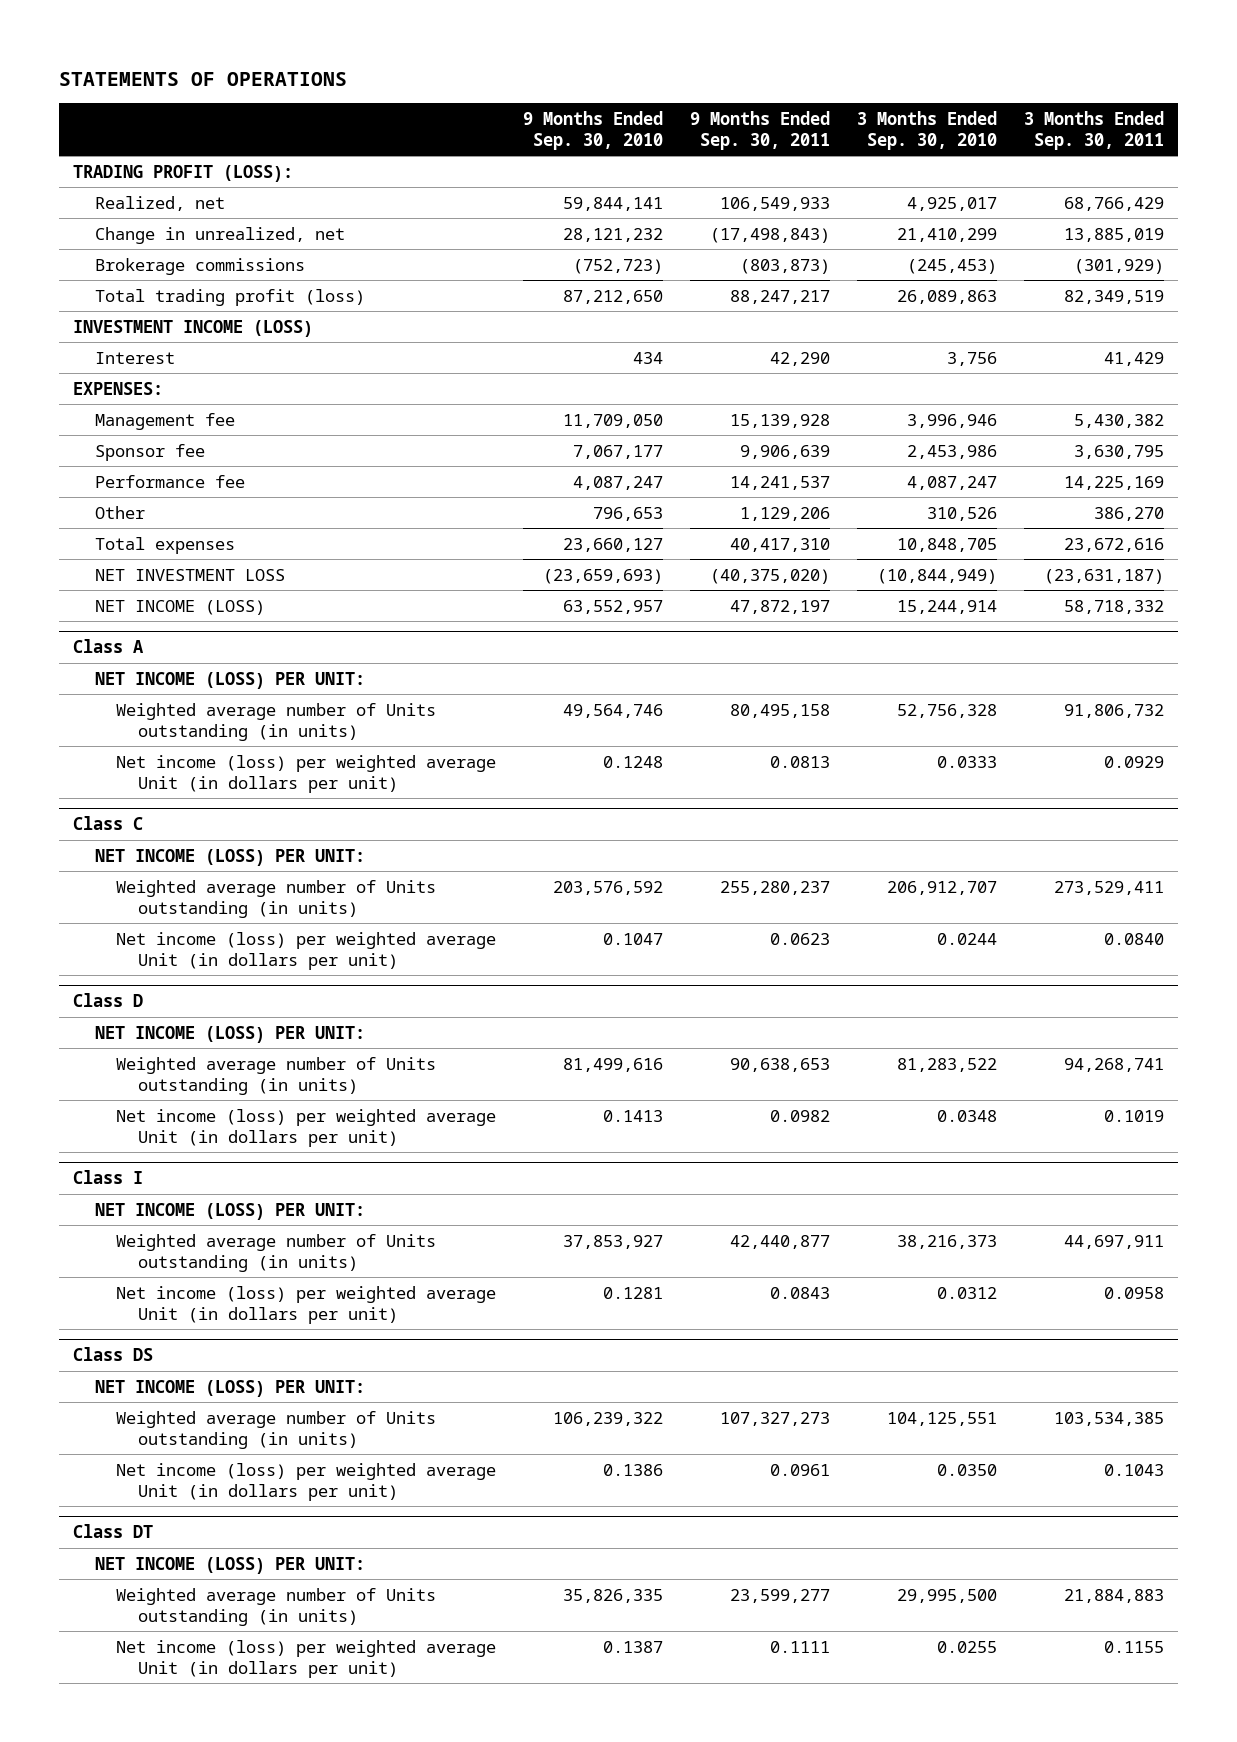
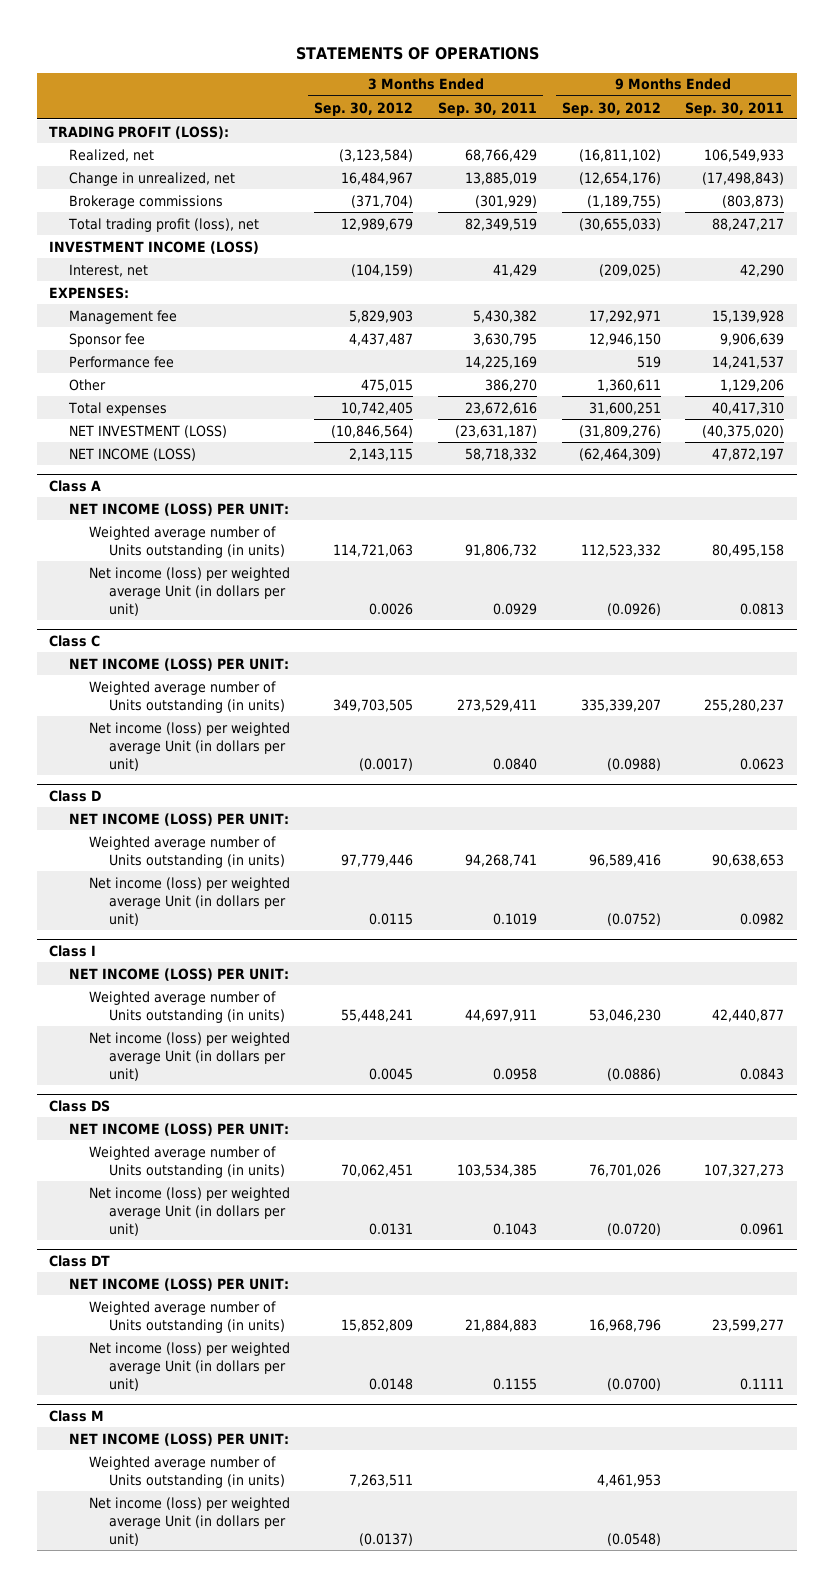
- | 9 Months Ended Sep. 30, 2010 | 9 Months Ended Sep. 30, 2011 | 3 Months Ended Sep. 30, 2010 | 3 Months Ended Sep. 30, 2011
+ | 3 Months Ended Sep. 30, 2012 | 3 Months Ended Sep. 30, 2011 | 9 Months Ended Sep. 30, 2012 | 9 Months Ended Sep. 30, 2011
- Total trading profit (loss) | 87,212,650 | 88,247,217 | 26,089,863 | 82,349,519
+ Total trading profit (loss), net | 12,989,679 | 82,349,519 | (30,655,033) | 88,247,217
- Interest | 434 | 42,290 | 3,756 | 41,429
+ Interest, net | (104,159) | 41,429 | (209,025) | 42,290
- NET INVESTMENT LOSS | (23,659,693) | (40,375,020) | (10,844,949) | (23,631,187)
+ NET INVESTMENT (LOSS) | (10,846,564) | (23,631,187) | (31,809,276) | (40,375,020)
+ Class M
+ NET INCOME (LOSS) PER UNIT:
+ Weighted average number of Units outstanding (in units) | 7,263,511 | | 4,461,953 |
+ Net income (loss) per weighted average Unit (in dollars per unit) | (0.0137) | | (0.0548) |

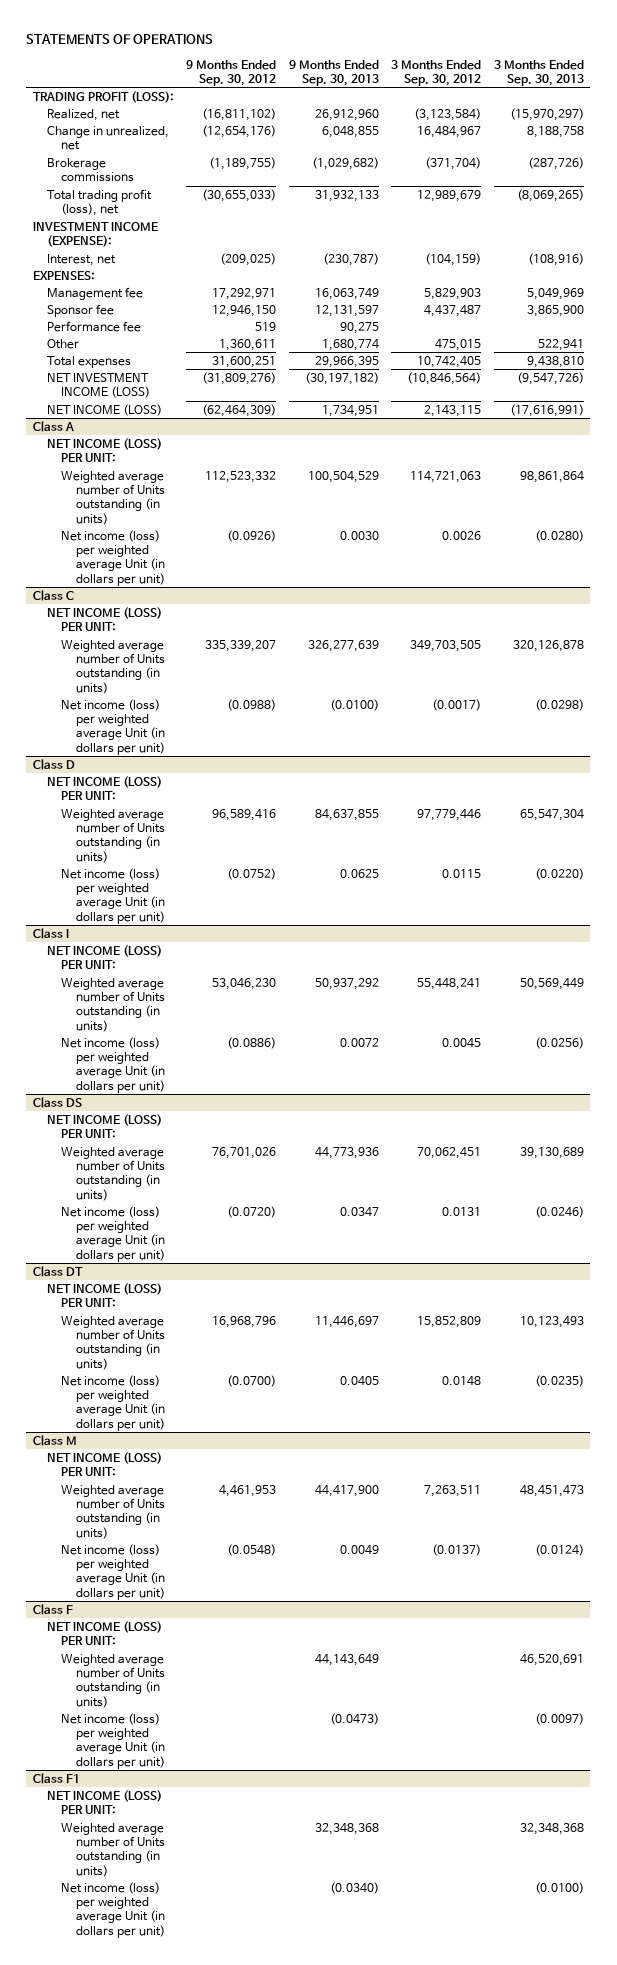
- | 3 Months Ended Sep. 30, 2012 | 3 Months Ended Sep. 30, 2011 | 9 Months Ended Sep. 30, 2012 | 9 Months Ended Sep. 30, 2011
+ | 9 Months Ended Sep. 30, 2012 | 9 Months Ended Sep. 30, 2013 | 3 Months Ended Sep. 30, 2012 | 3 Months Ended Sep. 30, 2013
- INVESTMENT INCOME (LOSS)
+ INVESTMENT INCOME (EXPENSE):
- NET INVESTMENT (LOSS) | (10,846,564) | (23,631,187) | (31,809,276) | (40,375,020)
+ NET INVESTMENT INCOME (LOSS) | (31,809,276) | (30,197,182) | (10,846,564) | (9,547,726)
+ Class F
+ NET INCOME (LOSS) PER UNIT:
+ Weighted average number of Units outstanding (in units) | | 44,143,649 | | 46,520,691
+ Net income (loss) per weighted average Unit (in dollars per unit) | | (0.0473) | | (0.0097)
+ Class F1
+ NET INCOME (LOSS) PER UNIT:
+ Weighted average number of Units outstanding (in units) | | 32,348,368 | | 32,348,368
+ Net income (loss) per weighted average Unit (in dollars per unit) | | (0.0340) | | (0.0100)

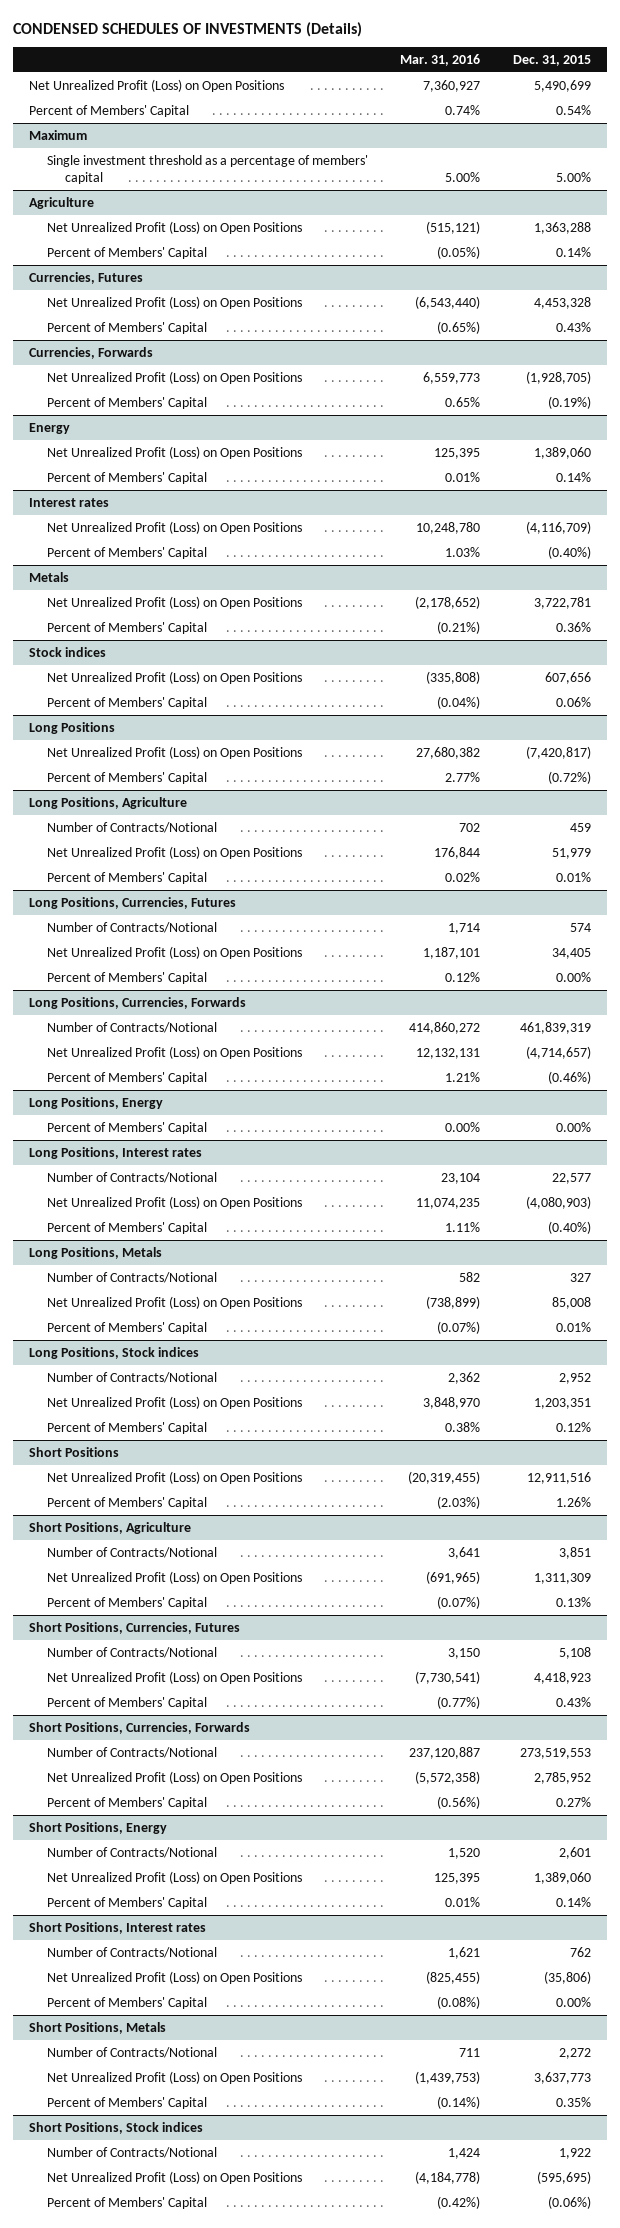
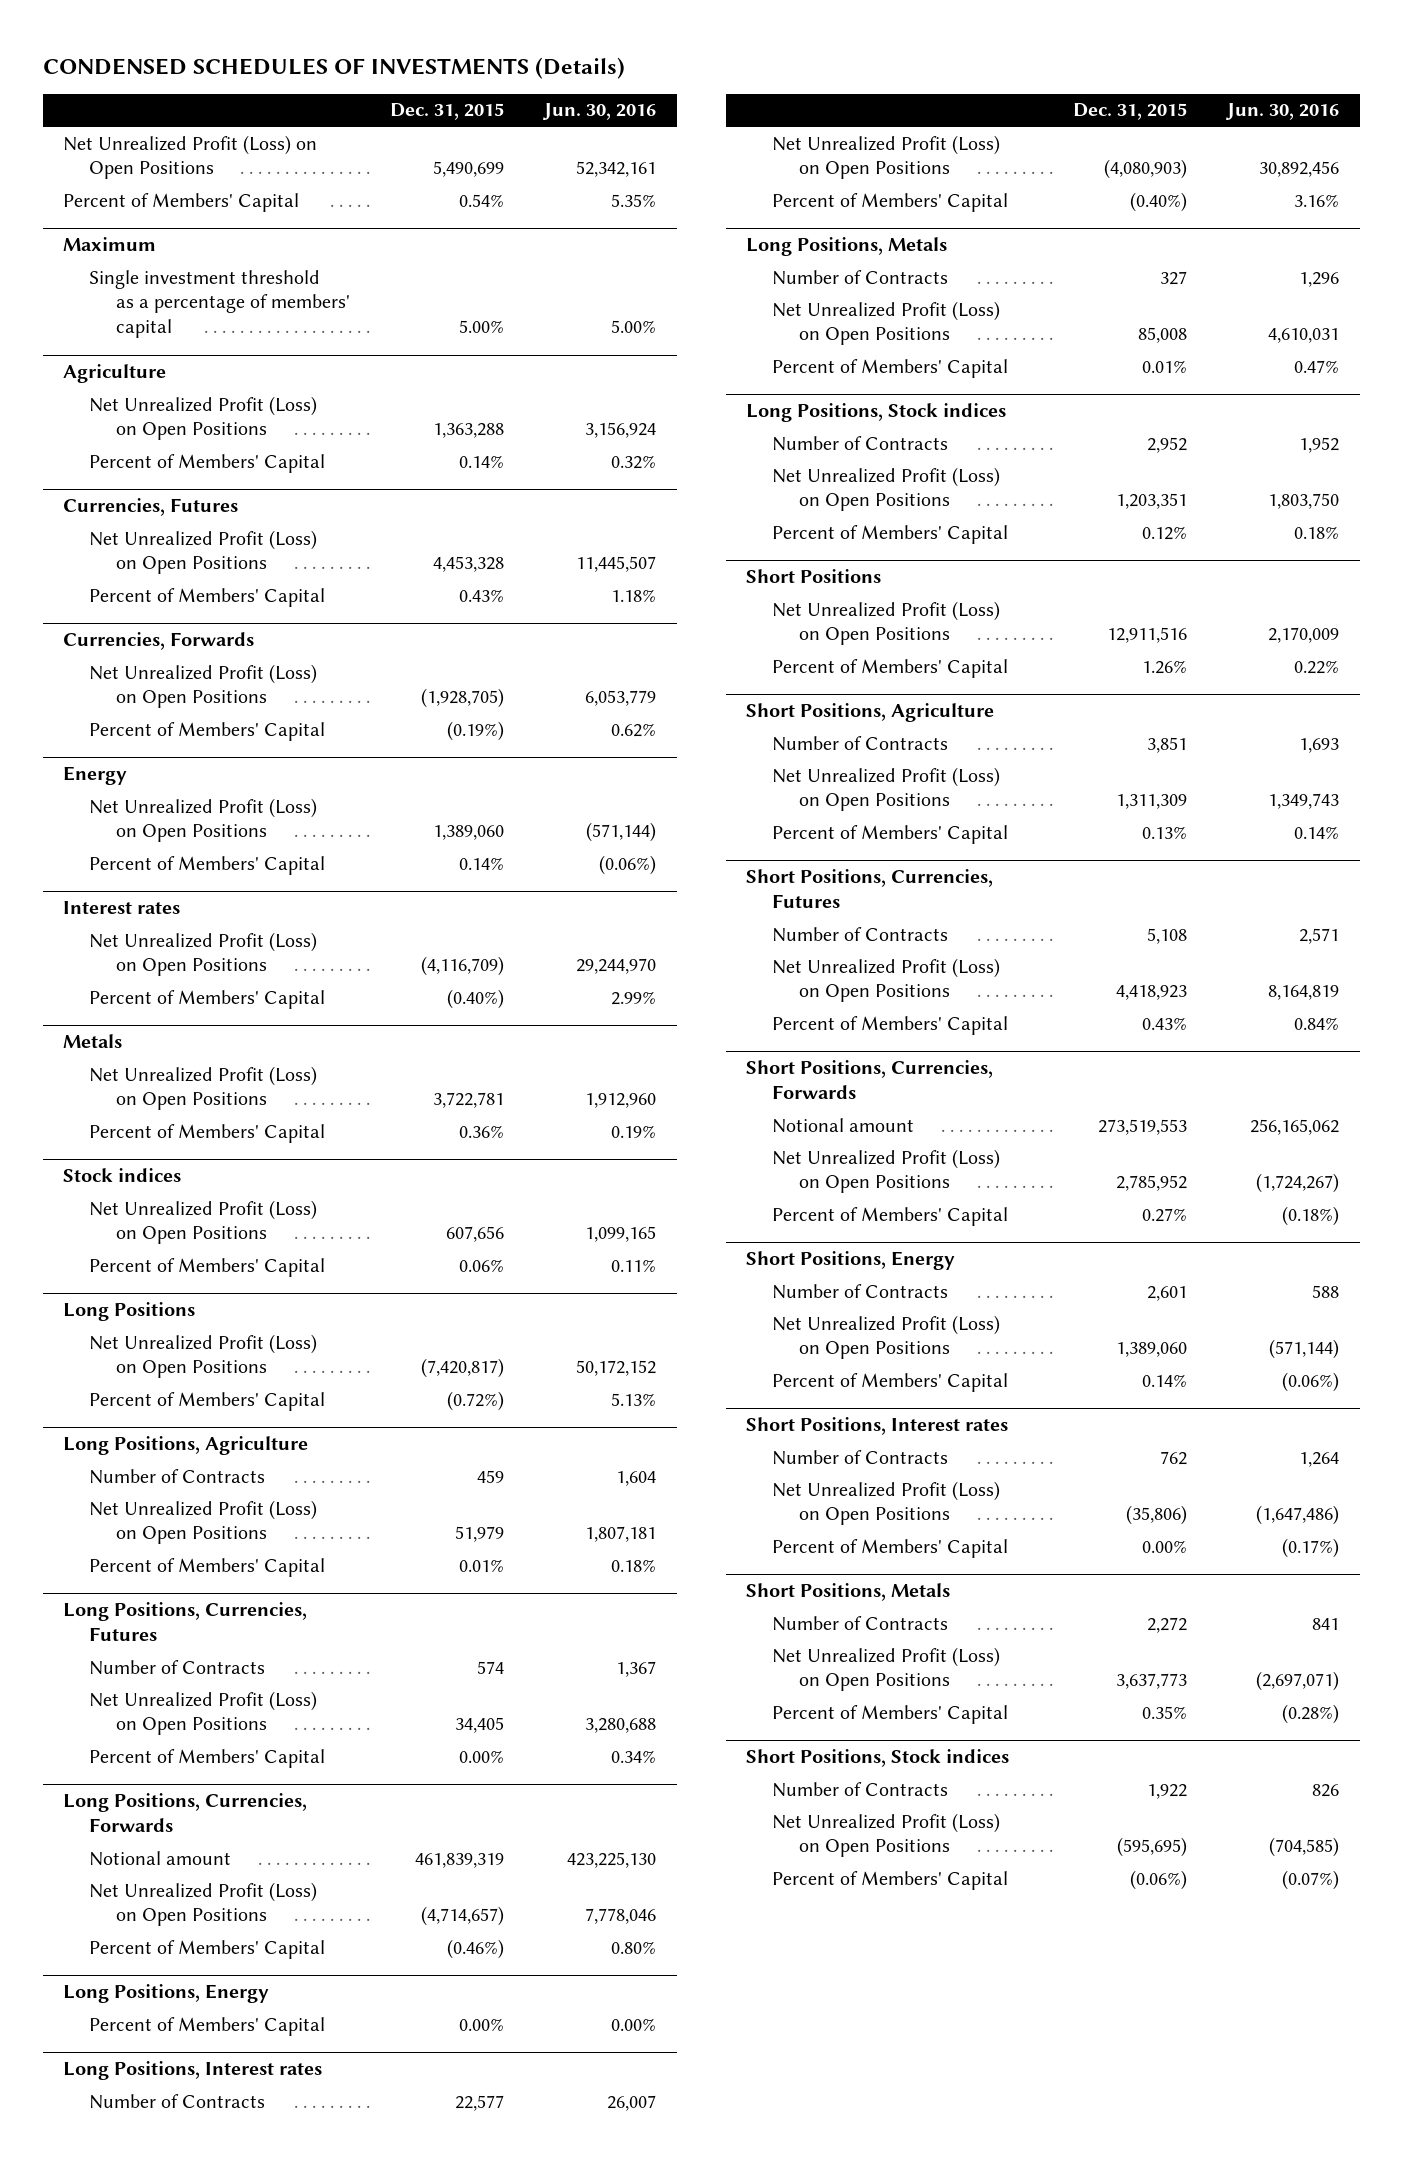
- | Mar. 31, 2016 | Dec. 31, 2015
+ | Dec. 31, 2015 | Jun. 30, 2016
@ Long Positions, Agriculture
- Number of Contracts/Notional | 702 | 459
+ Number of Contracts | 459 | 1,604
@ Long Positions, Currencies, Futures
- Number of Contracts/Notional | 1,714 | 574
+ Number of Contracts | 574 | 1,367
@ Long Positions, Currencies, Forwards
- Number of Contracts/Notional | 414,860,272 | 461,839,319
+ Notional amount | 461,839,319 | 423,225,130
@ Long Positions, Interest rates
- Number of Contracts/Notional | 23,104 | 22,577
+ Number of Contracts | 22,577 | 26,007
@ Long Positions, Metals
- Number of Contracts/Notional | 582 | 327
+ Number of Contracts | 327 | 1,296
@ Long Positions, Stock indices
- Number of Contracts/Notional | 2,362 | 2,952
+ Number of Contracts | 2,952 | 1,952
@ Short Positions, Agriculture
- Number of Contracts/Notional | 3,641 | 3,851
+ Number of Contracts | 3,851 | 1,693
@ Short Positions, Currencies, Futures
- Number of Contracts/Notional | 3,150 | 5,108
+ Number of Contracts | 5,108 | 2,571
@ Short Positions, Currencies, Forwards
- Number of Contracts/Notional | 237,120,887 | 273,519,553
+ Notional amount | 273,519,553 | 256,165,062
@ Short Positions, Energy
- Number of Contracts/Notional | 1,520 | 2,601
+ Number of Contracts | 2,601 | 588
@ Short Positions, Interest rates
- Number of Contracts/Notional | 1,621 | 762
+ Number of Contracts | 762 | 1,264
@ Short Positions, Metals
- Number of Contracts/Notional | 711 | 2,272
+ Number of Contracts | 2,272 | 841
@ Short Positions, Stock indices
- Number of Contracts/Notional | 1,424 | 1,922
+ Number of Contracts | 1,922 | 826

